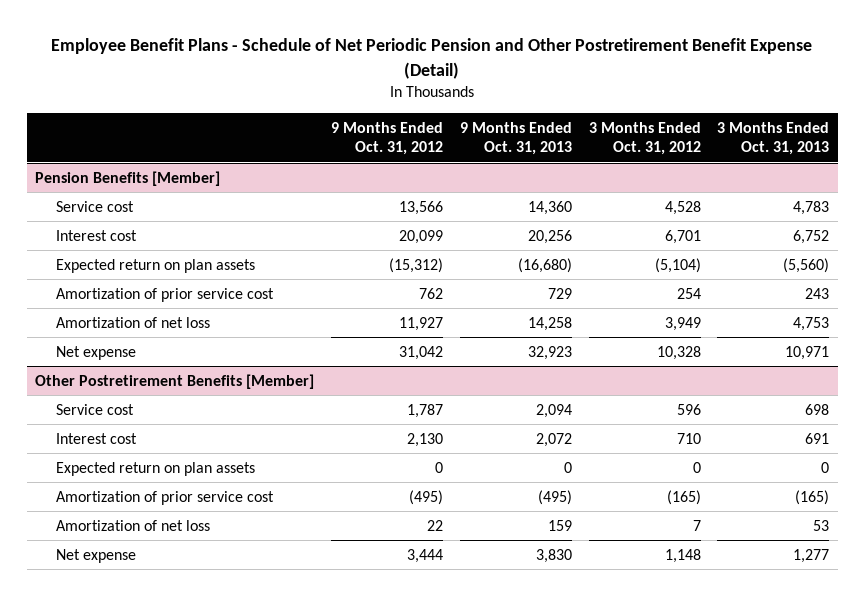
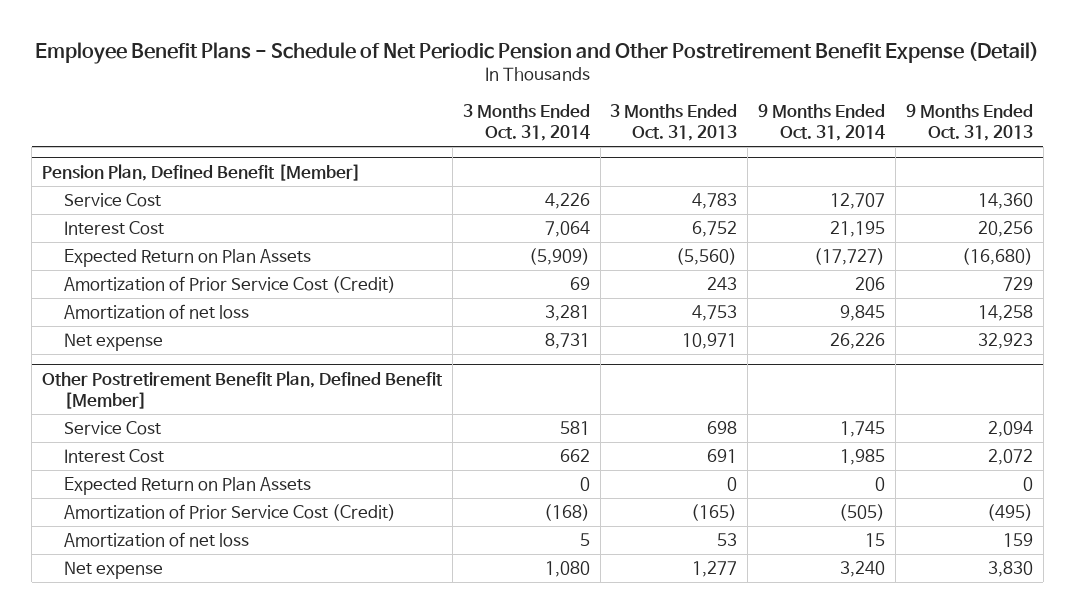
- | 9 Months Ended Oct. 31, 2012 | 9 Months Ended Oct. 31, 2013 | 3 Months Ended Oct. 31, 2012 | 3 Months Ended Oct. 31, 2013
+ | 3 Months Ended Oct. 31, 2014 | 3 Months Ended Oct. 31, 2013 | 9 Months Ended Oct. 31, 2014 | 9 Months Ended Oct. 31, 2013
- Pension Benefits [Member]
- Service cost | 13,566 | 14,360 | 4,528 | 4,783
- Interest cost | 20,099 | 20,256 | 6,701 | 6,752
- Expected return on plan assets | (15,312) | (16,680) | (5,104) | (5,560)
- Amortization of prior service cost | 762 | 729 | 254 | 243
+ Pension Plan, Defined Benefit [Member]
+ Service Cost | 4,226 | 4,783 | 12,707 | 14,360
+ Interest Cost | 7,064 | 6,752 | 21,195 | 20,256
+ Expected Return on Plan Assets | (5,909) | (5,560) | (17,727) | (16,680)
+ Amortization of Prior Service Cost (Credit) | 69 | 243 | 206 | 729
- Other Postretirement Benefits [Member]
- Service cost | 1,787 | 2,094 | 596 | 698
- Interest cost | 2,130 | 2,072 | 710 | 691
- Expected return on plan assets | 0 | 0 | 0 | 0
- Amortization of prior service cost | (495) | (495) | (165) | (165)
+ Other Postretirement Benefit Plan, Defined Benefit [Member]
+ Service Cost | 581 | 698 | 1,745 | 2,094
+ Interest Cost | 662 | 691 | 1,985 | 2,072
+ Expected Return on Plan Assets | 0 | 0 | 0 | 0
+ Amortization of Prior Service Cost (Credit) | (168) | (165) | (505) | (495)

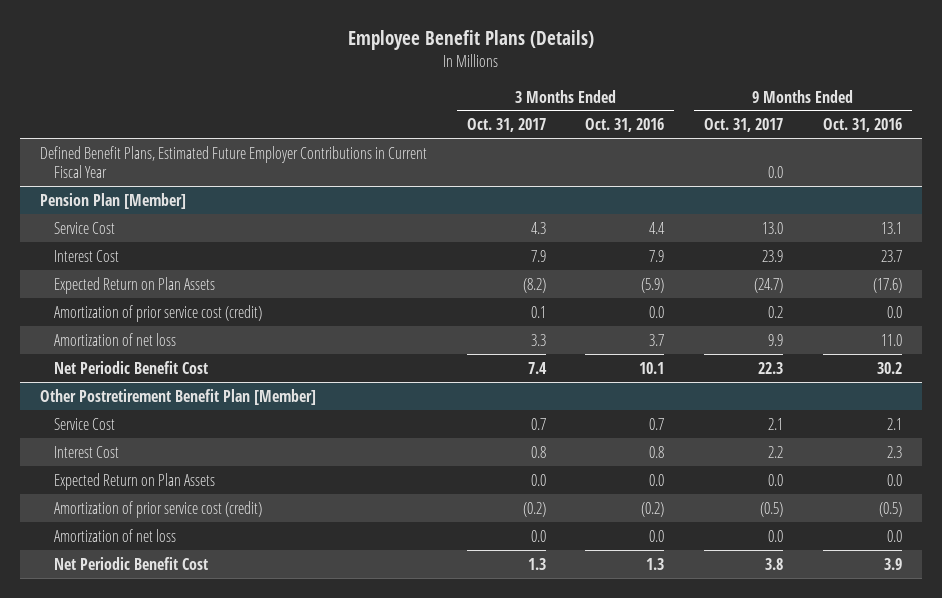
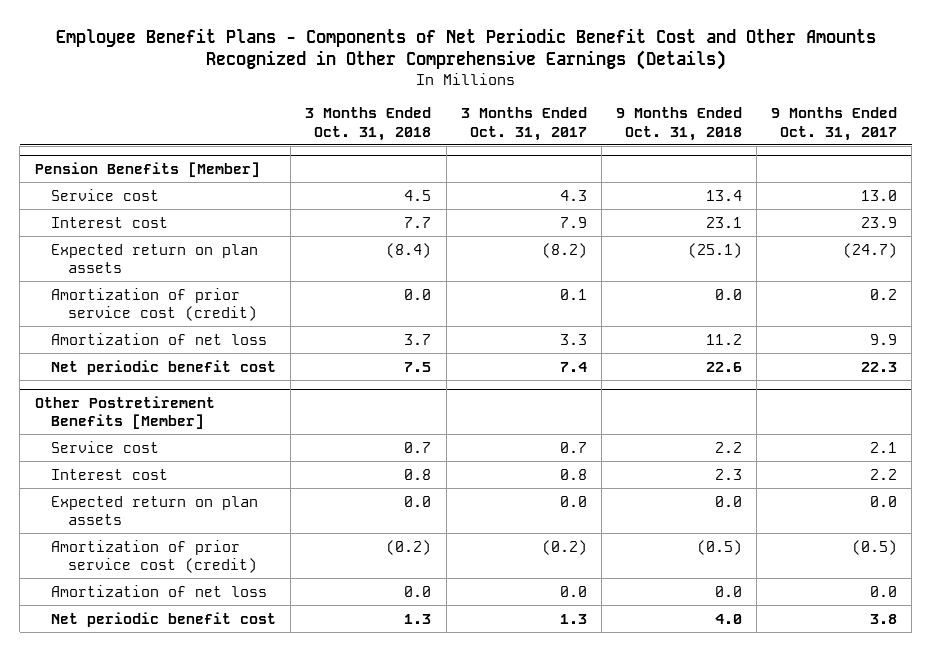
- Employee Benefit Plans (Details)
+ Employee Benefit Plans - Components of Net Periodic Benefit Cost and Other Amounts Recognized in Other Comprehensive Earnings (Details)
- | 3 Months Ended Oct. 31, 2017 | 3 Months Ended Oct. 31, 2016 | 9 Months Ended Oct. 31, 2017 | 9 Months Ended Oct. 31, 2016
+ | 3 Months Ended Oct. 31, 2018 | 3 Months Ended Oct. 31, 2017 | 9 Months Ended Oct. 31, 2018 | 9 Months Ended Oct. 31, 2017
- Defined Benefit Plans, Estimated Future Employer Contributions in Current Fiscal Year | | | 0.0 |
- Pension Plan [Member]
- Service Cost | 4.3 | 4.4 | 13.0 | 13.1
- Interest Cost | 7.9 | 7.9 | 23.9 | 23.7
- Expected Return on Plan Assets | (8.2) | (5.9) | (24.7) | (17.6)
+ Pension Benefits [Member]
+ Service cost | 4.5 | 4.3 | 13.4 | 13.0
+ Interest cost | 7.7 | 7.9 | 23.1 | 23.9
+ Expected return on plan assets | (8.4) | (8.2) | (25.1) | (24.7)
- Net Periodic Benefit Cost | 7.4 | 10.1 | 22.3 | 30.2
- Other Postretirement Benefit Plan [Member]
- Service Cost | 0.7 | 0.7 | 2.1 | 2.1
- Interest Cost | 0.8 | 0.8 | 2.2 | 2.3
- Expected Return on Plan Assets | 0.0 | 0.0 | 0.0 | 0.0
+ Net periodic benefit cost | 7.5 | 7.4 | 22.6 | 22.3
+ Other Postretirement Benefits [Member]
+ Service cost | 0.7 | 0.7 | 2.2 | 2.1
+ Interest cost | 0.8 | 0.8 | 2.3 | 2.2
+ Expected return on plan assets | 0.0 | 0.0 | 0.0 | 0.0
- Net Periodic Benefit Cost | 1.3 | 1.3 | 3.8 | 3.9
+ Net periodic benefit cost | 1.3 | 1.3 | 4.0 | 3.8

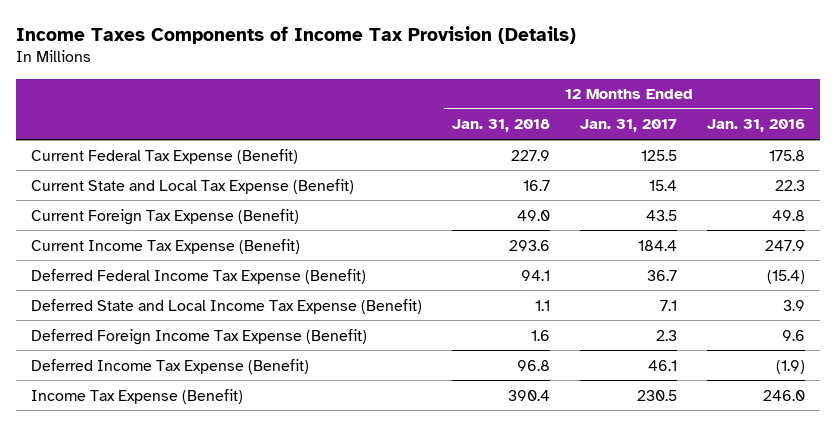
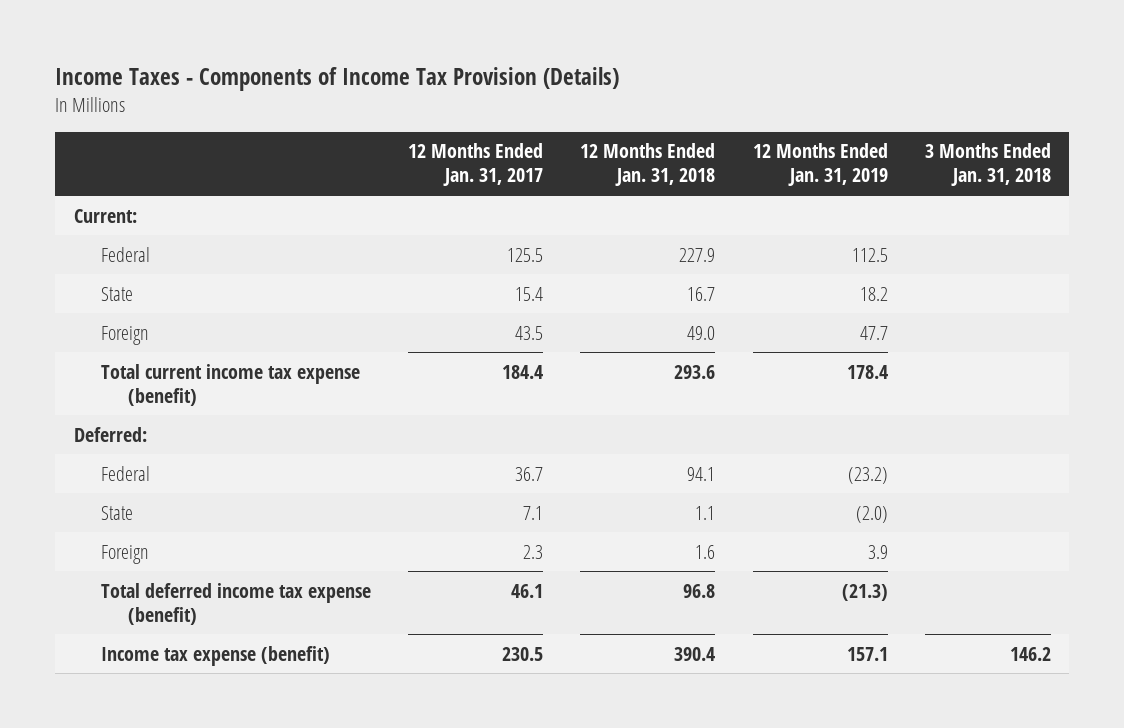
- Income Taxes Components of Income Tax Provision (Details)
+ Income Taxes - Components of Income Tax Provision (Details)
- | 12 Months Ended Jan. 31, 2018 | 12 Months Ended Jan. 31, 2017 | 12 Months Ended Jan. 31, 2016
+ | 12 Months Ended Jan. 31, 2017 | 12 Months Ended Jan. 31, 2018 | 12 Months Ended Jan. 31, 2019 | 3 Months Ended Jan. 31, 2018
- Current Federal Tax Expense (Benefit) | 227.9 | 125.5 | 175.8
- Current State and Local Tax Expense (Benefit) | 16.7 | 15.4 | 22.3
- Current Foreign Tax Expense (Benefit) | 49.0 | 43.5 | 49.8
- Current Income Tax Expense (Benefit) | 293.6 | 184.4 | 247.9
- Deferred Federal Income Tax Expense (Benefit) | 94.1 | 36.7 | (15.4)
- Deferred State and Local Income Tax Expense (Benefit) | 1.1 | 7.1 | 3.9
- Deferred Foreign Income Tax Expense (Benefit) | 1.6 | 2.3 | 9.6
- Deferred Income Tax Expense (Benefit) | 96.8 | 46.1 | (1.9)
- Income Tax Expense (Benefit) | 390.4 | 230.5 | 246.0
+ Current:
+ Federal | 125.5 | 227.9 | 112.5 |
+ State | 15.4 | 16.7 | 18.2 |
+ Foreign | 43.5 | 49.0 | 47.7 |
+ Total current income tax expense (benefit) | 184.4 | 293.6 | 178.4 |
+ Deferred:
+ Federal | 36.7 | 94.1 | (23.2) |
+ State | 7.1 | 1.1 | (2.0) |
+ Foreign | 2.3 | 1.6 | 3.9 |
+ Total deferred income tax expense (benefit) | 46.1 | 96.8 | (21.3) |
+ Income tax expense (benefit) | 230.5 | 390.4 | 157.1 | 146.2

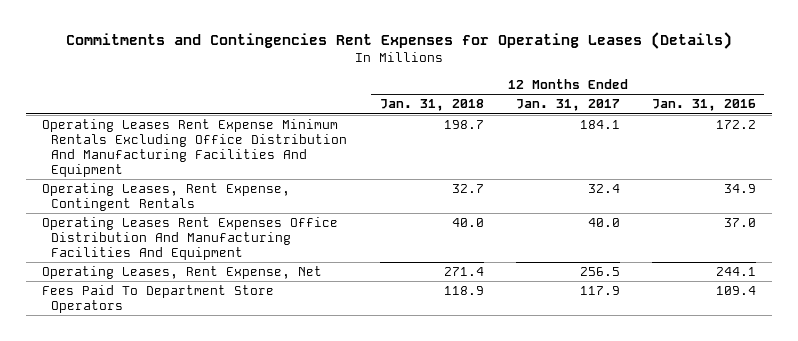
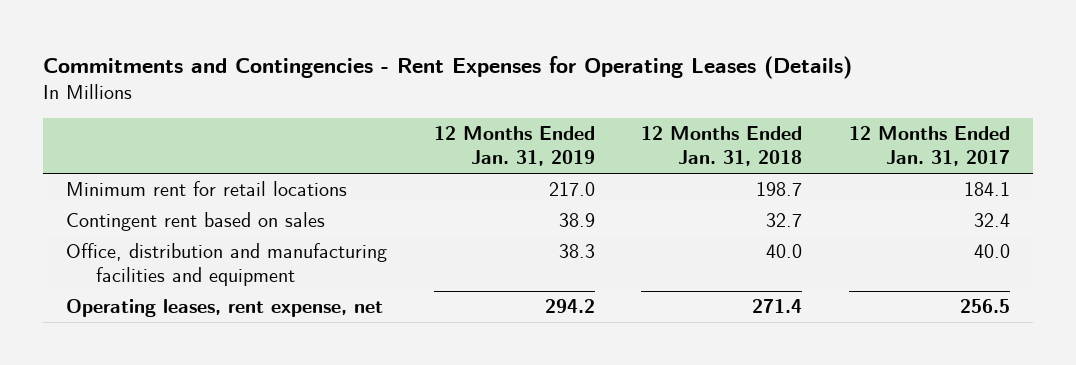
- Commitments and Contingencies Rent Expenses for Operating Leases (Details)
+ Commitments and Contingencies - Rent Expenses for Operating Leases (Details)
- | 12 Months Ended Jan. 31, 2018 | 12 Months Ended Jan. 31, 2017 | 12 Months Ended Jan. 31, 2016
+ | 12 Months Ended Jan. 31, 2019 | 12 Months Ended Jan. 31, 2018 | 12 Months Ended Jan. 31, 2017
- Operating Leases Rent Expense Minimum Rentals Excluding Office Distribution And Manufacturing Facilities And Equipment | 198.7 | 184.1 | 172.2
- Operating Leases, Rent Expense, Contingent Rentals | 32.7 | 32.4 | 34.9
- Operating Leases Rent Expenses Office Distribution And Manufacturing Facilities And Equipment | 40.0 | 40.0 | 37.0
- Operating Leases, Rent Expense, Net | 271.4 | 256.5 | 244.1
- Fees Paid To Department Store Operators | 118.9 | 117.9 | 109.4
+ Minimum rent for retail locations | 217.0 | 198.7 | 184.1
+ Contingent rent based on sales | 38.9 | 32.7 | 32.4
+ Office, distribution and manufacturing facilities and equipment | 38.3 | 40.0 | 40.0
+ Operating leases, rent expense, net | 294.2 | 271.4 | 256.5

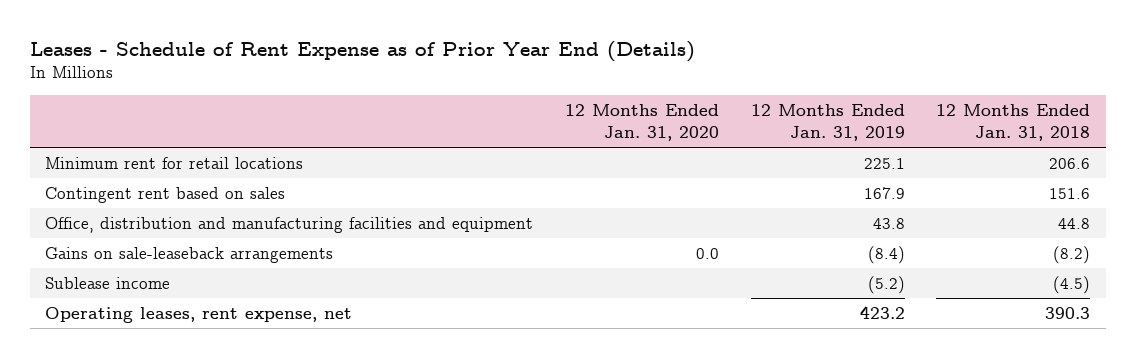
- Commitments and Contingencies - Rent Expenses for Operating Leases (Details)
+ Leases - Schedule of Rent Expense as of Prior Year End (Details)
- | 12 Months Ended Jan. 31, 2019 | 12 Months Ended Jan. 31, 2018 | 12 Months Ended Jan. 31, 2017
+ | 12 Months Ended Jan. 31, 2020 | 12 Months Ended Jan. 31, 2019 | 12 Months Ended Jan. 31, 2018
- Minimum rent for retail locations | 217.0 | 198.7 | 184.1
- Contingent rent based on sales | 38.9 | 32.7 | 32.4
- Office, distribution and manufacturing facilities and equipment | 38.3 | 40.0 | 40.0
- Operating leases, rent expense, net | 294.2 | 271.4 | 256.5
+ Minimum rent for retail locations | | 225.1 | 206.6
+ Contingent rent based on sales | | 167.9 | 151.6
+ Office, distribution and manufacturing facilities and equipment | | 43.8 | 44.8
+ Gains on sale-leaseback arrangements | 0.0 | (8.4) | (8.2)
+ Sublease income | | (5.2) | (4.5)
+ Operating leases, rent expense, net | | 423.2 | 390.3

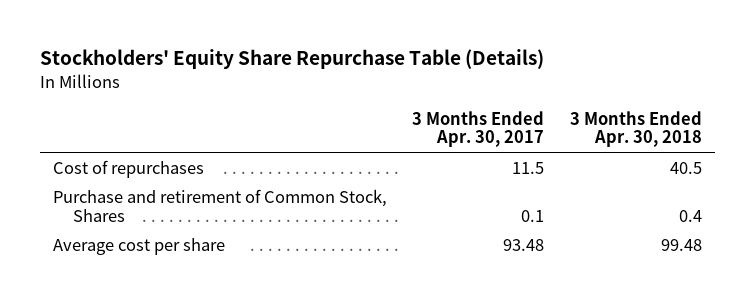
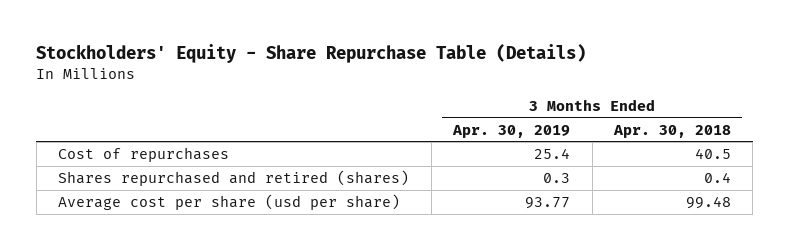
- Stockholders' Equity Share Repurchase Table (Details)
+ Stockholders' Equity - Share Repurchase Table (Details)
- | 3 Months Ended Apr. 30, 2017 | 3 Months Ended Apr. 30, 2018
+ | 3 Months Ended Apr. 30, 2019 | 3 Months Ended Apr. 30, 2018
- Purchase and retirement of Common Stock, Shares | 0.1 | 0.4
- Average cost per share | 93.48 | 99.48
+ Shares repurchased and retired (shares) | 0.3 | 0.4
+ Average cost per share (usd per share) | 93.77 | 99.48

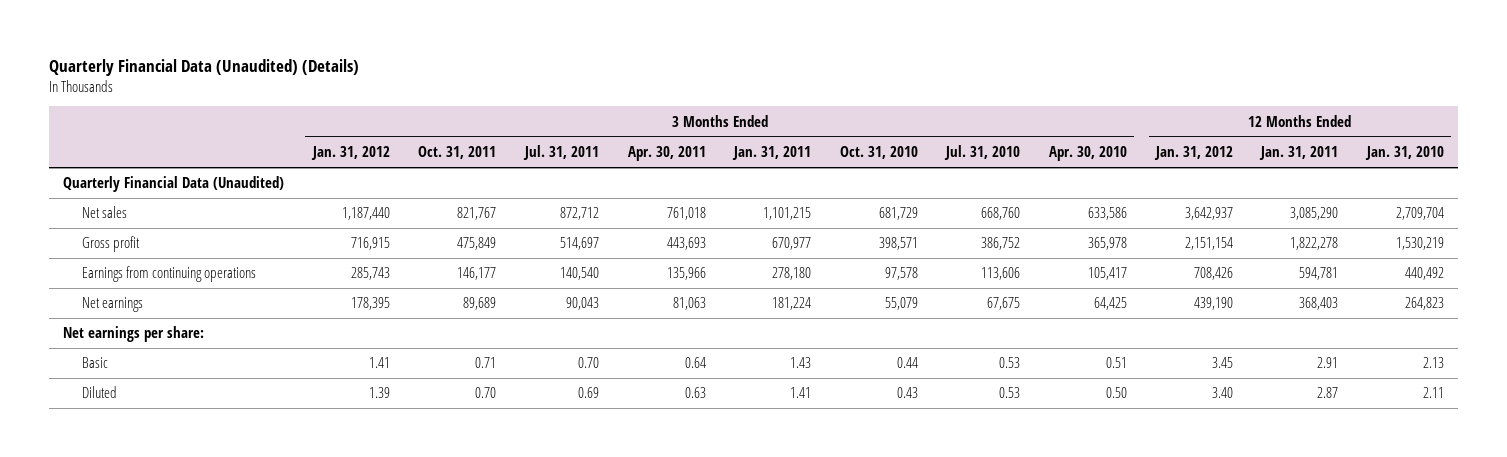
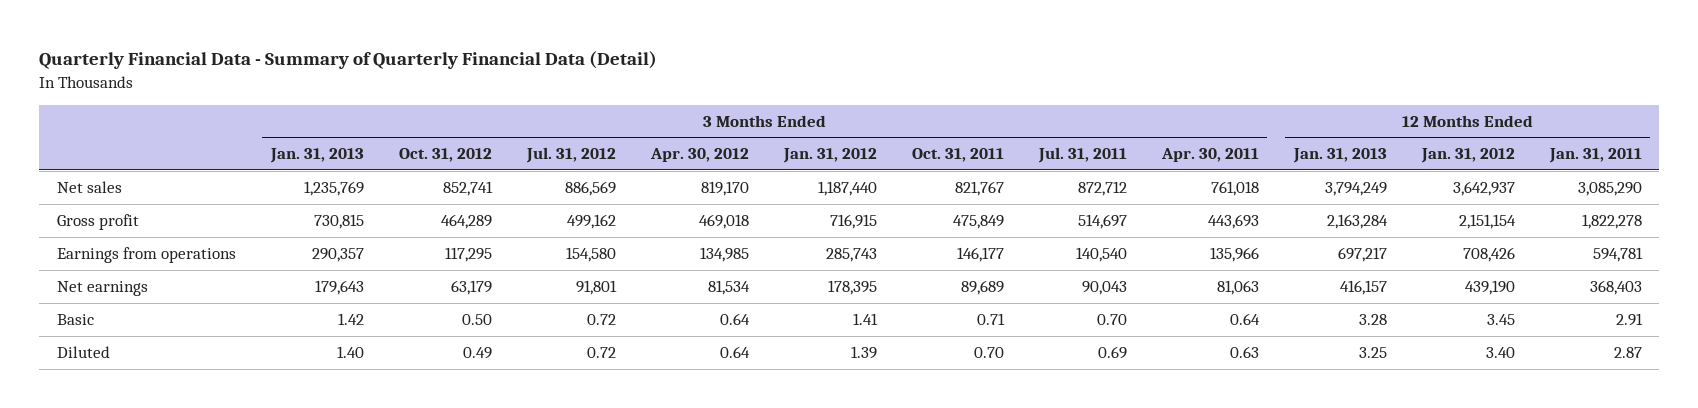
- Quarterly Financial Data (Unaudited) (Details)
+ Quarterly Financial Data - Summary of Quarterly Financial Data (Detail)
- | 3 Months Ended Jan. 31, 2012 | 3 Months Ended Oct. 31, 2011 | 3 Months Ended Jul. 31, 2011 | 3 Months Ended Apr. 30, 2011 | 3 Months Ended Jan. 31, 2011 | 3 Months Ended Oct. 31, 2010 | 3 Months Ended Jul. 31, 2010 | 3 Months Ended Apr. 30, 2010 | 12 Months Ended Jan. 31, 2012 | 12 Months Ended Jan. 31, 2011 | 12 Months Ended Jan. 31, 2010
+ | 3 Months Ended Jan. 31, 2013 | 3 Months Ended Oct. 31, 2012 | 3 Months Ended Jul. 31, 2012 | 3 Months Ended Apr. 30, 2012 | 3 Months Ended Jan. 31, 2012 | 3 Months Ended Oct. 31, 2011 | 3 Months Ended Jul. 31, 2011 | 3 Months Ended Apr. 30, 2011 | 12 Months Ended Jan. 31, 2013 | 12 Months Ended Jan. 31, 2012 | 12 Months Ended Jan. 31, 2011
- Quarterly Financial Data (Unaudited)
- Earnings from continuing operations | 285,743 | 146,177 | 140,540 | 135,966 | 278,180 | 97,578 | 113,606 | 105,417 | 708,426 | 594,781 | 440,492
+ Earnings from operations | 290,357 | 117,295 | 154,580 | 134,985 | 285,743 | 146,177 | 140,540 | 135,966 | 697,217 | 708,426 | 594,781
- Net earnings per share:

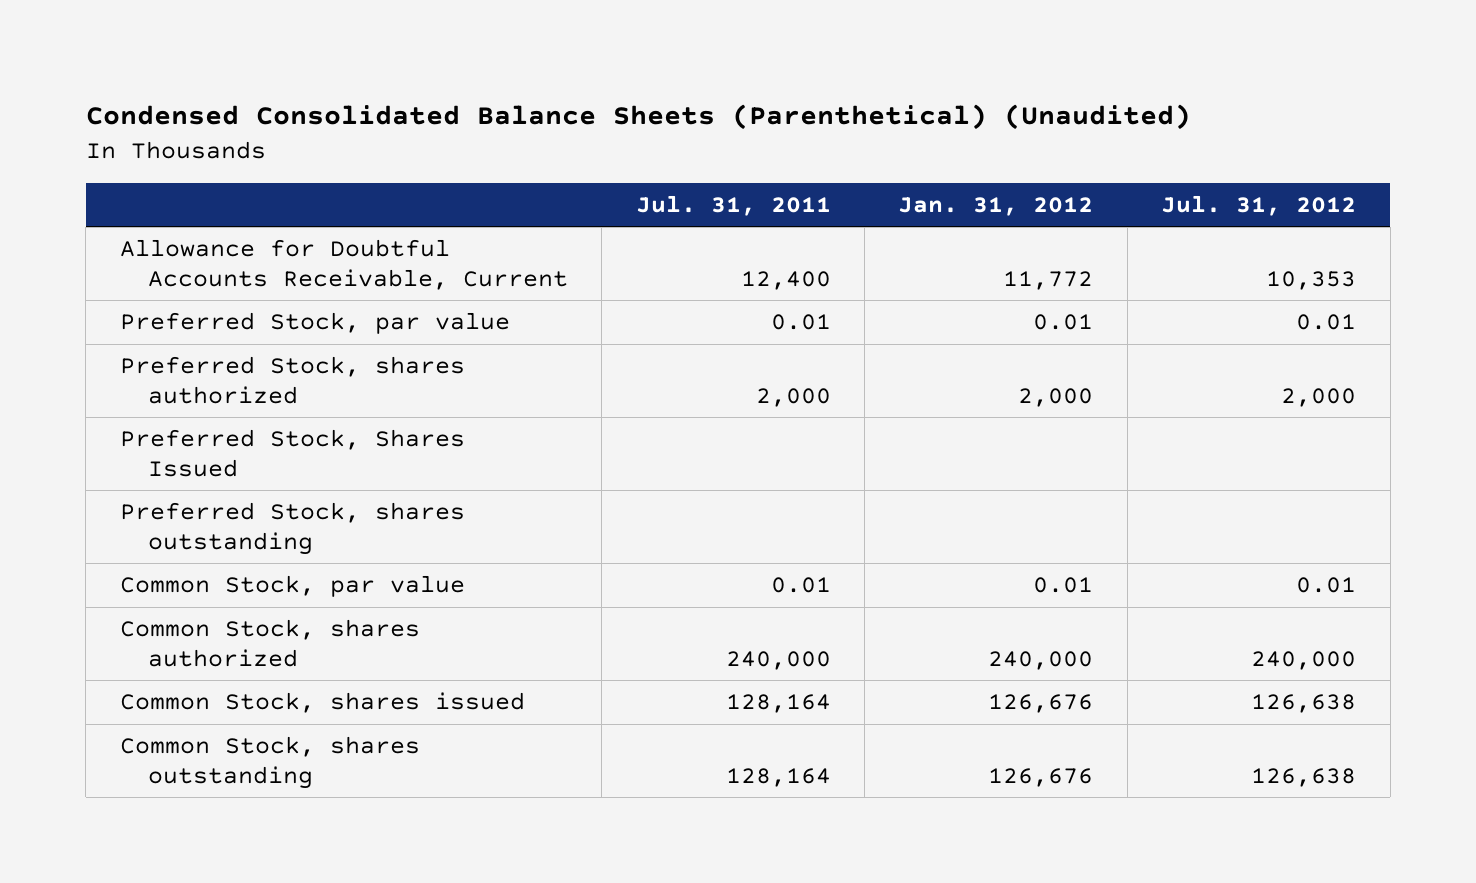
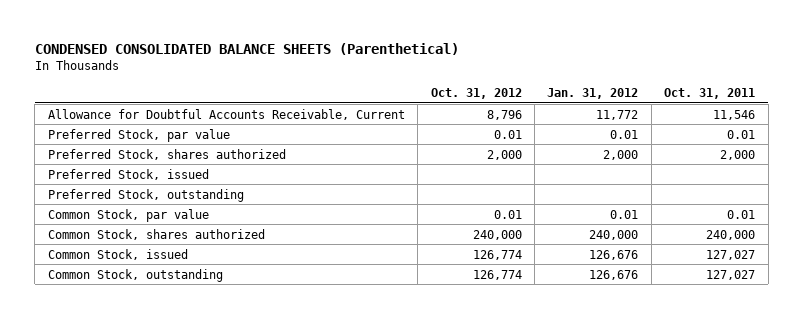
- Condensed Consolidated Balance Sheets (Parenthetical) (Unaudited)
+ CONDENSED CONSOLIDATED BALANCE SHEETS (Parenthetical)
- | Jul. 31, 2011 | Jan. 31, 2012 | Jul. 31, 2012
+ | Oct. 31, 2012 | Jan. 31, 2012 | Oct. 31, 2011
- Preferred Stock, Shares Issued
- Preferred Stock, shares outstanding
+ Preferred Stock, issued
+ Preferred Stock, outstanding
- Common Stock, shares issued | 128,164 | 126,676 | 126,638
- Common Stock, shares outstanding | 128,164 | 126,676 | 126,638
+ Common Stock, issued | 126,774 | 126,676 | 127,027
+ Common Stock, outstanding | 126,774 | 126,676 | 127,027

